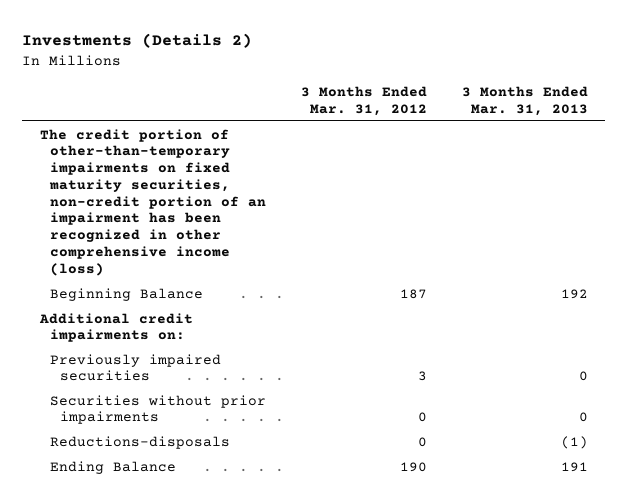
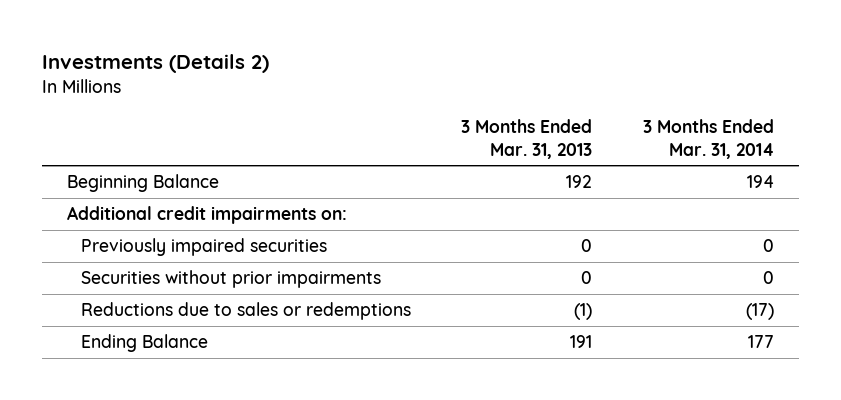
- | 3 Months Ended Mar. 31, 2012 | 3 Months Ended Mar. 31, 2013
+ | 3 Months Ended Mar. 31, 2013 | 3 Months Ended Mar. 31, 2014
- The credit portion of other-than-temporary impairments on fixed maturity securities, non-credit portion of an impairment has been recognized in other comprehensive income (loss)
- Reductions-disposals | 0 | (1)
+ Reductions due to sales or redemptions | (1) | (17)

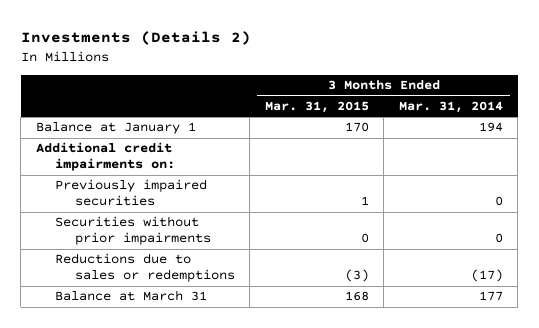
- | 3 Months Ended Mar. 31, 2013 | 3 Months Ended Mar. 31, 2014
+ | 3 Months Ended Mar. 31, 2015 | 3 Months Ended Mar. 31, 2014
- Beginning Balance | 192 | 194
+ Balance at January 1 | 170 | 194
- Ending Balance | 191 | 177
+ Balance at March 31 | 168 | 177

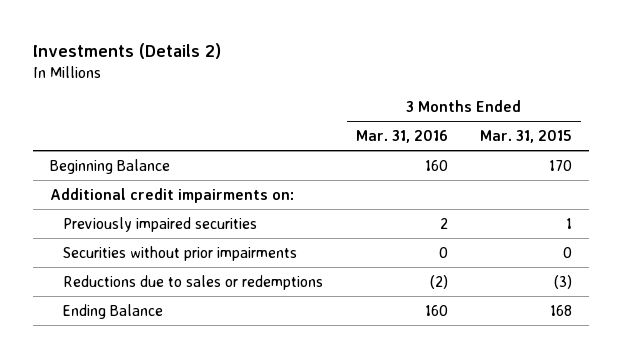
- | 3 Months Ended Mar. 31, 2015 | 3 Months Ended Mar. 31, 2014
+ | 3 Months Ended Mar. 31, 2016 | 3 Months Ended Mar. 31, 2015
- Balance at January 1 | 170 | 194
+ Beginning Balance | 160 | 170
- Balance at March 31 | 168 | 177
+ Ending Balance | 160 | 168

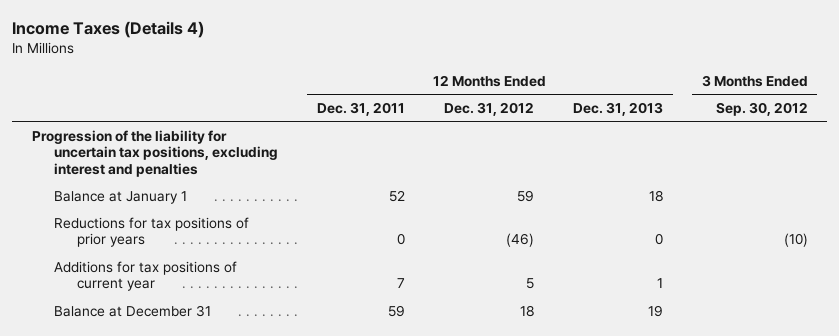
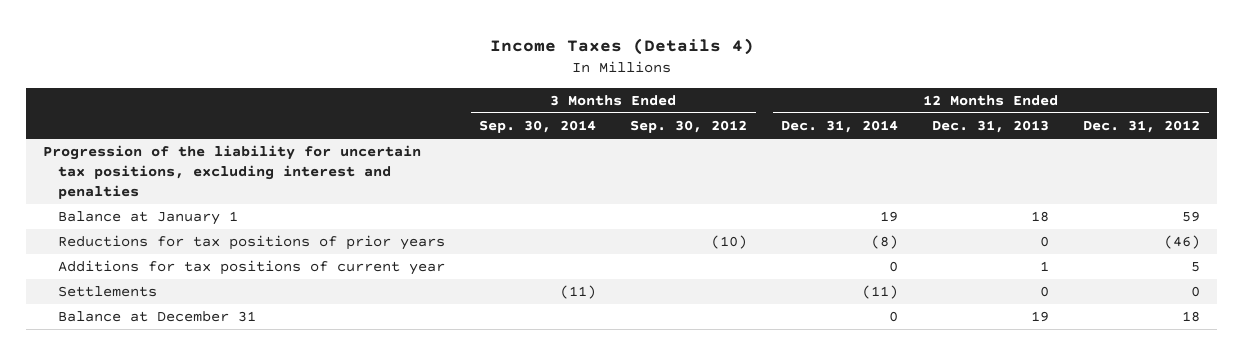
- | 12 Months Ended Dec. 31, 2011 | 12 Months Ended Dec. 31, 2012 | 12 Months Ended Dec. 31, 2013 | 3 Months Ended Sep. 30, 2012
+ | 3 Months Ended Sep. 30, 2014 | 3 Months Ended Sep. 30, 2012 | 12 Months Ended Dec. 31, 2014 | 12 Months Ended Dec. 31, 2013 | 12 Months Ended Dec. 31, 2012
+ Settlements | (11) | | (11) | 0 | 0

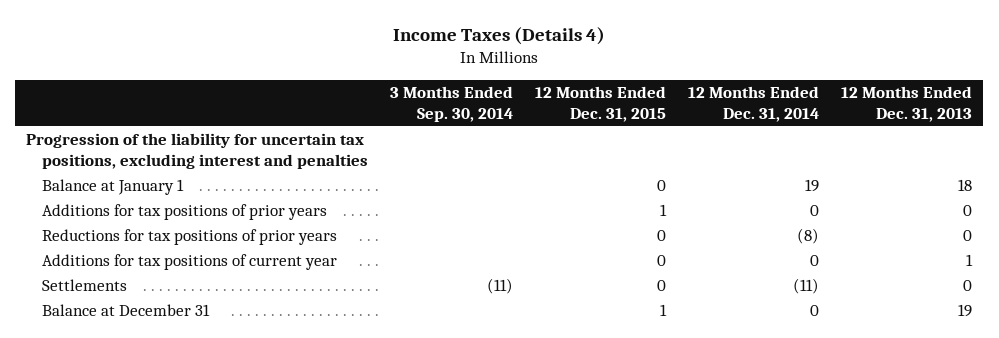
- | 3 Months Ended Sep. 30, 2014 | 3 Months Ended Sep. 30, 2012 | 12 Months Ended Dec. 31, 2014 | 12 Months Ended Dec. 31, 2013 | 12 Months Ended Dec. 31, 2012
+ | 3 Months Ended Sep. 30, 2014 | 12 Months Ended Dec. 31, 2015 | 12 Months Ended Dec. 31, 2014 | 12 Months Ended Dec. 31, 2013
+ Additions for tax positions of prior years | | 1 | 0 | 0

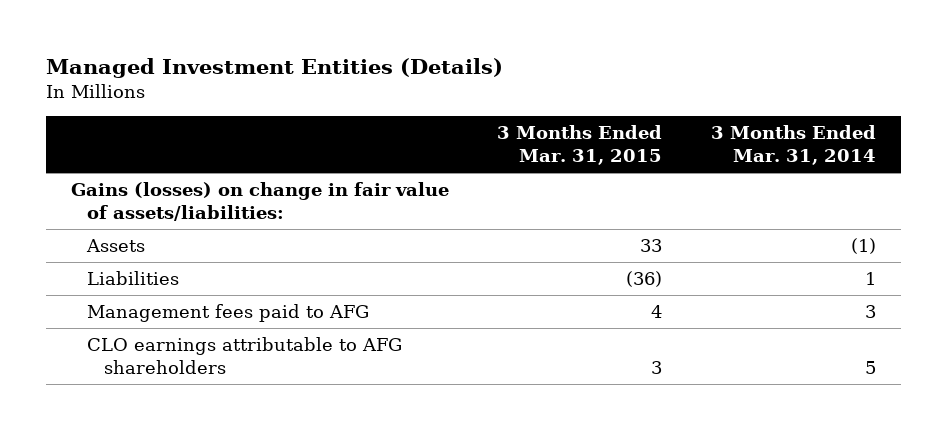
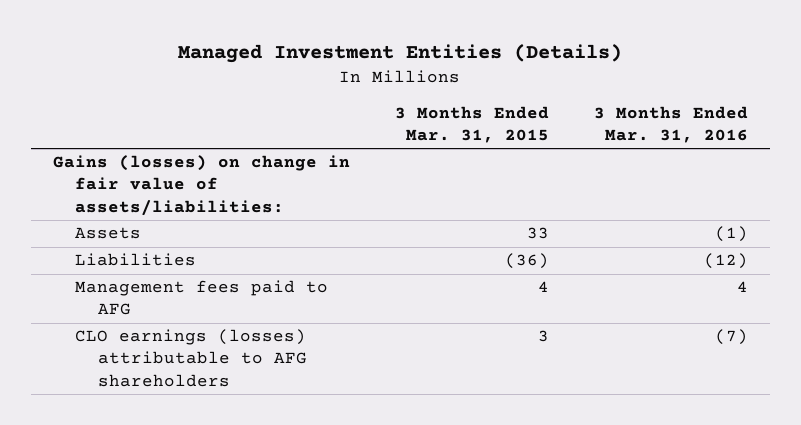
- | 3 Months Ended Mar. 31, 2015 | 3 Months Ended Mar. 31, 2014
+ | 3 Months Ended Mar. 31, 2015 | 3 Months Ended Mar. 31, 2016
- CLO earnings attributable to AFG shareholders | 3 | 5
+ CLO earnings (losses) attributable to AFG shareholders | 3 | (7)

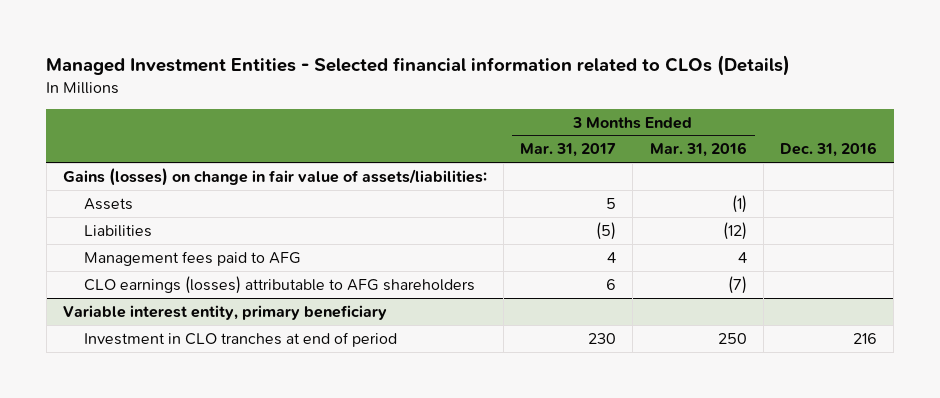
- Managed Investment Entities (Details)
+ Managed Investment Entities - Selected financial information related to CLOs (Details)
- | 3 Months Ended Mar. 31, 2015 | 3 Months Ended Mar. 31, 2016
+ | 3 Months Ended Mar. 31, 2017 | 3 Months Ended Mar. 31, 2016 | Dec. 31, 2016
+ Variable interest entity, primary beneficiary
+ Investment in CLO tranches at end of period | 230 | 250 | 216

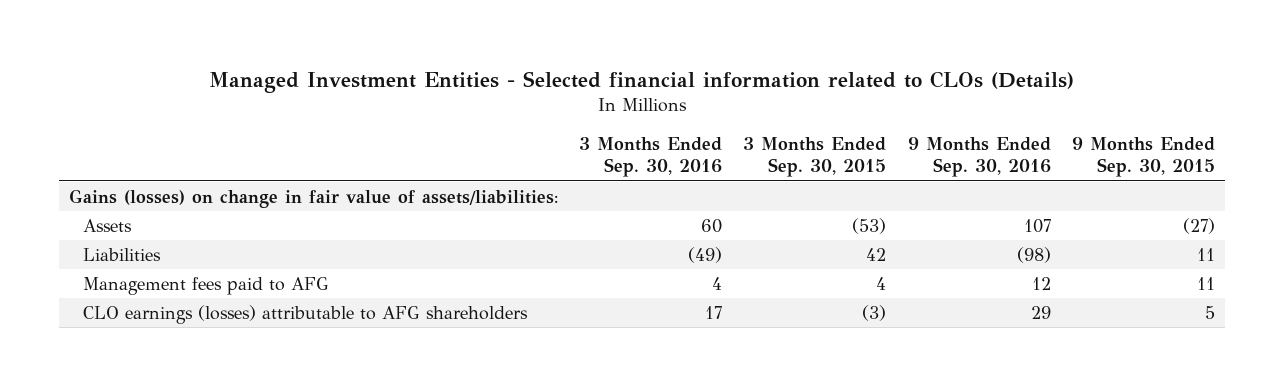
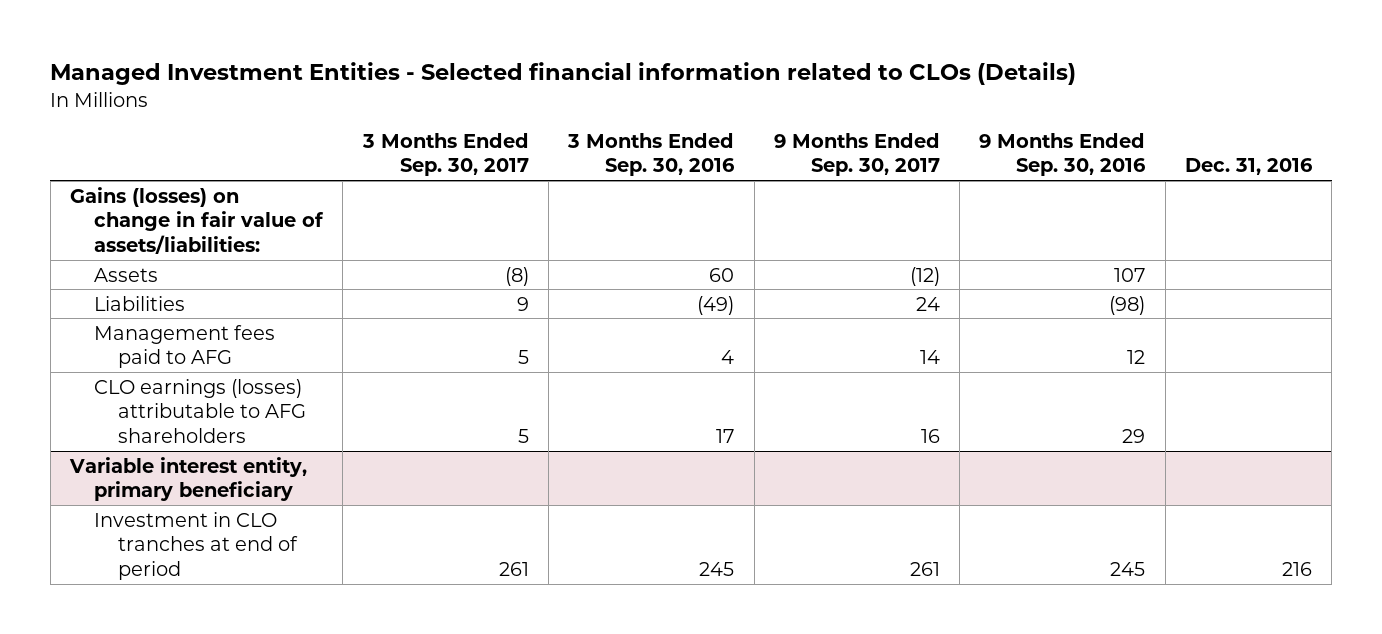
- | 3 Months Ended Sep. 30, 2016 | 3 Months Ended Sep. 30, 2015 | 9 Months Ended Sep. 30, 2016 | 9 Months Ended Sep. 30, 2015
+ | 3 Months Ended Sep. 30, 2017 | 3 Months Ended Sep. 30, 2016 | 9 Months Ended Sep. 30, 2017 | 9 Months Ended Sep. 30, 2016 | Dec. 31, 2016
+ Variable interest entity, primary beneficiary
+ Investment in CLO tranches at end of period | 261 | 245 | 261 | 245 | 216

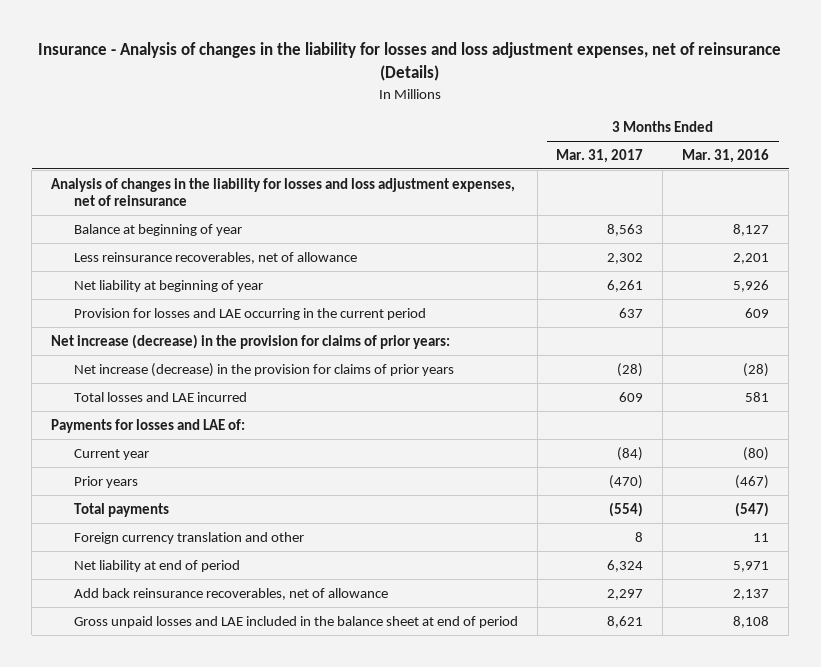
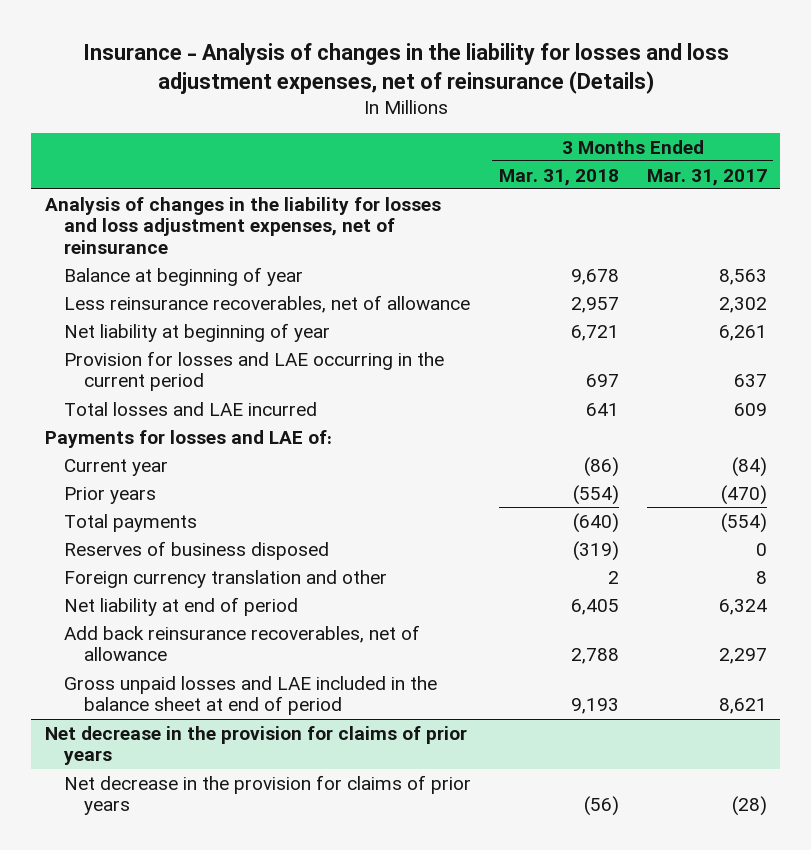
- | 3 Months Ended Mar. 31, 2017 | 3 Months Ended Mar. 31, 2016
+ | 3 Months Ended Mar. 31, 2018 | 3 Months Ended Mar. 31, 2017
- Net increase (decrease) in the provision for claims of prior years:
- Net increase (decrease) in the provision for claims of prior years | (28) | (28)
+ Reserves of business disposed | (319) | 0
+ Net decrease in the provision for claims of prior years
+ Net decrease in the provision for claims of prior years | (56) | (28)

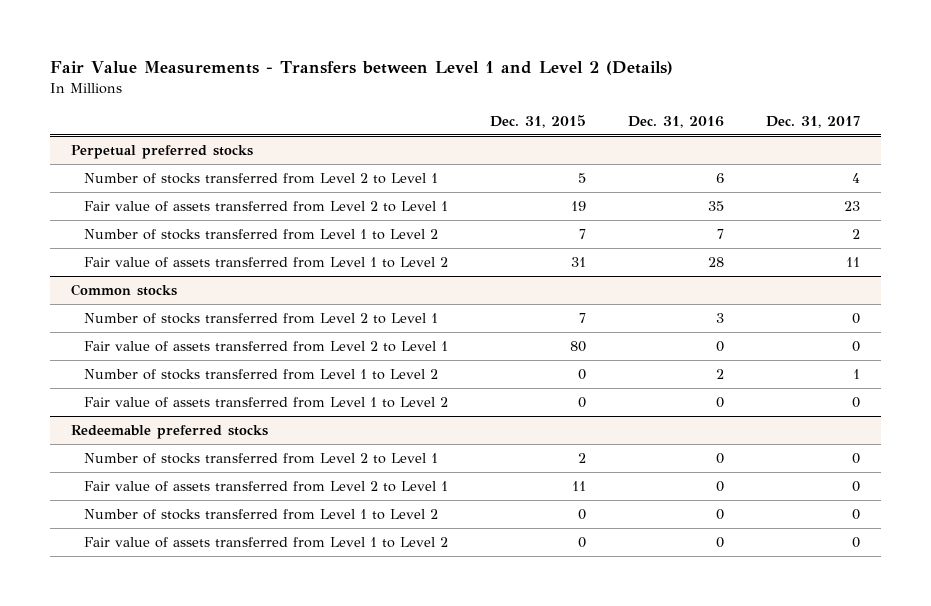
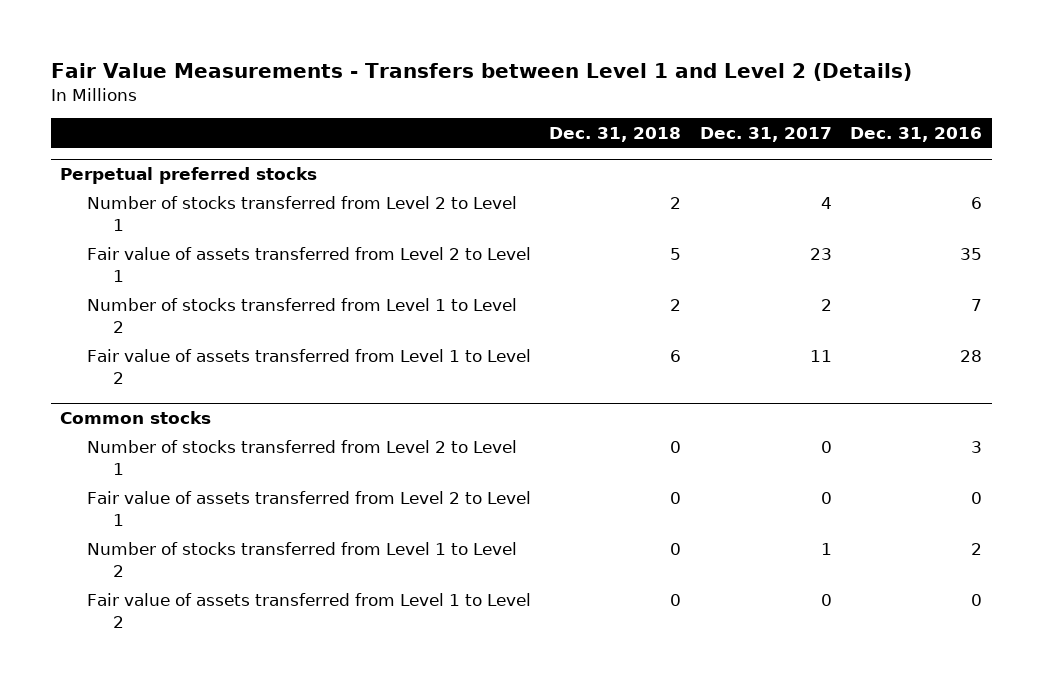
- | Dec. 31, 2015 | Dec. 31, 2016 | Dec. 31, 2017
+ | Dec. 31, 2018 | Dec. 31, 2017 | Dec. 31, 2016
- Redeemable preferred stocks
- Number of stocks transferred from Level 2 to Level 1 | 2 | 0 | 0
- Fair value of assets transferred from Level 2 to Level 1 | 11 | 0 | 0
- Number of stocks transferred from Level 1 to Level 2 | 0 | 0 | 0
- Fair value of assets transferred from Level 1 to Level 2 | 0 | 0 | 0

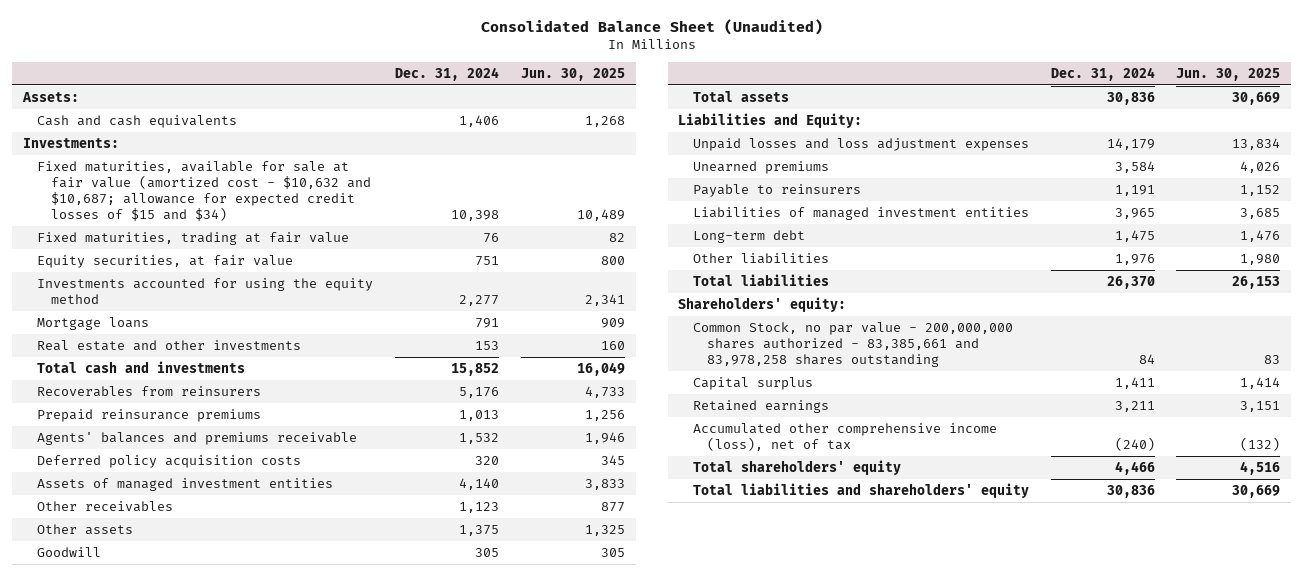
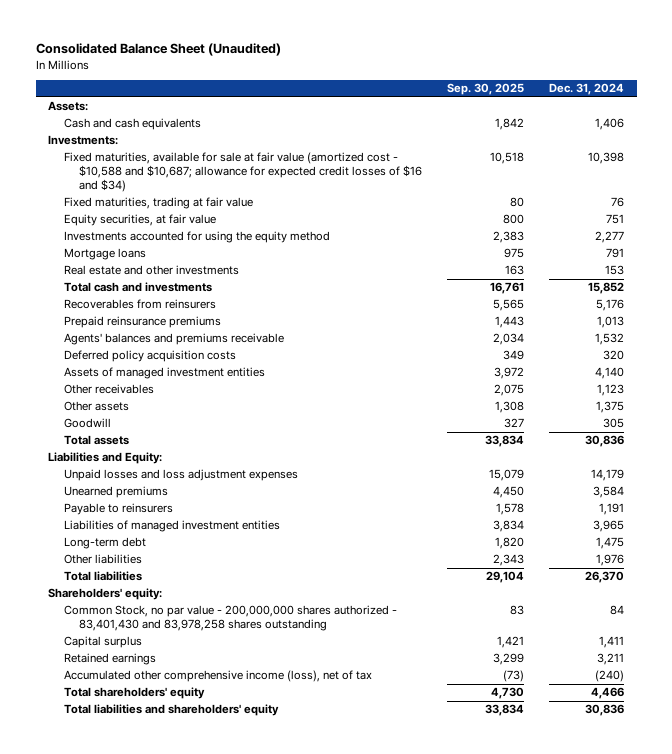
- | Dec. 31, 2024 | Jun. 30, 2025
+ | Sep. 30, 2025 | Dec. 31, 2024
- Fixed maturities, available for sale at fair value (amortized cost - $10,632 and $10,687; allowance for expected credit losses of $15 and $34) | 10,398 | 10,489
+ Fixed maturities, available for sale at fair value (amortized cost - $10,588 and $10,687; allowance for expected credit losses of $16 and $34) | 10,518 | 10,398
- Common Stock, no par value - 200,000,000 shares authorized - 83,385,661 and 83,978,258 shares outstanding | 84 | 83
+ Common Stock, no par value - 200,000,000 shares authorized - 83,401,430 and 83,978,258 shares outstanding | 83 | 84

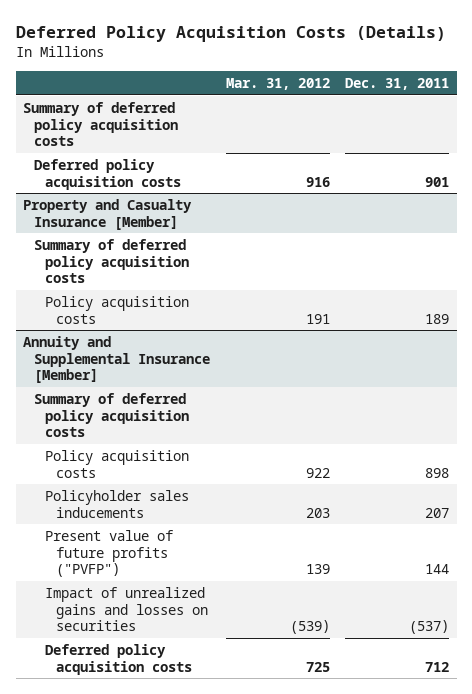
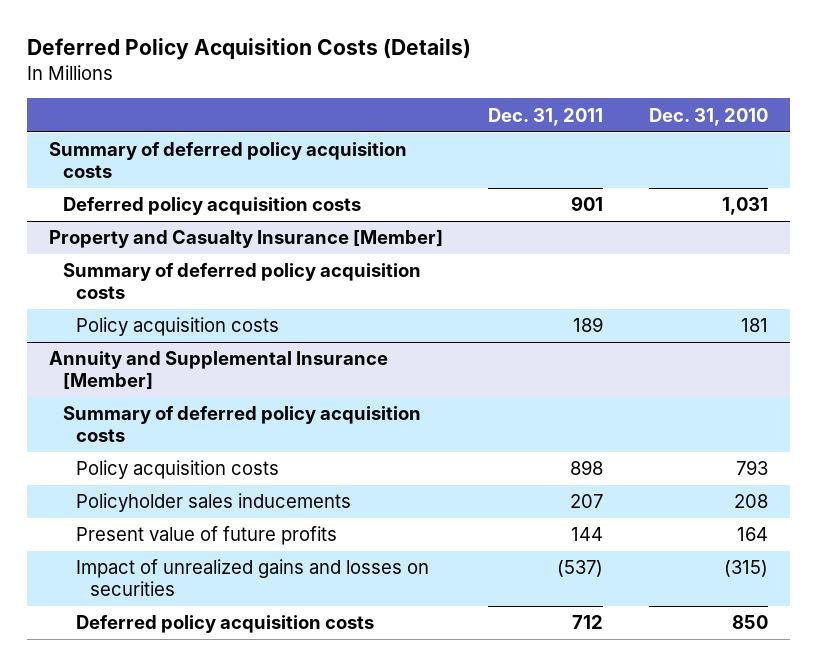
- | Mar. 31, 2012 | Dec. 31, 2011
+ | Dec. 31, 2011 | Dec. 31, 2010
@ Annuity and Supplemental Insurance [Member]
- Present value of future profits ("PVFP") | 139 | 144
+ Present value of future profits | 144 | 164

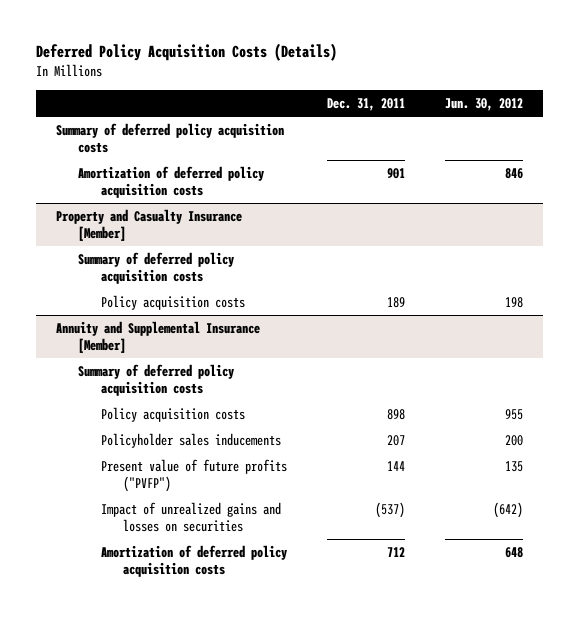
- | Dec. 31, 2011 | Dec. 31, 2010
+ | Dec. 31, 2011 | Jun. 30, 2012
- Deferred policy acquisition costs | 901 | 1,031
+ Amortization of deferred policy acquisition costs | 901 | 846
@ Annuity and Supplemental Insurance [Member]
- Present value of future profits | 144 | 164
+ Present value of future profits ("PVFP") | 144 | 135
- Deferred policy acquisition costs | 712 | 850
+ Amortization of deferred policy acquisition costs | 712 | 648

